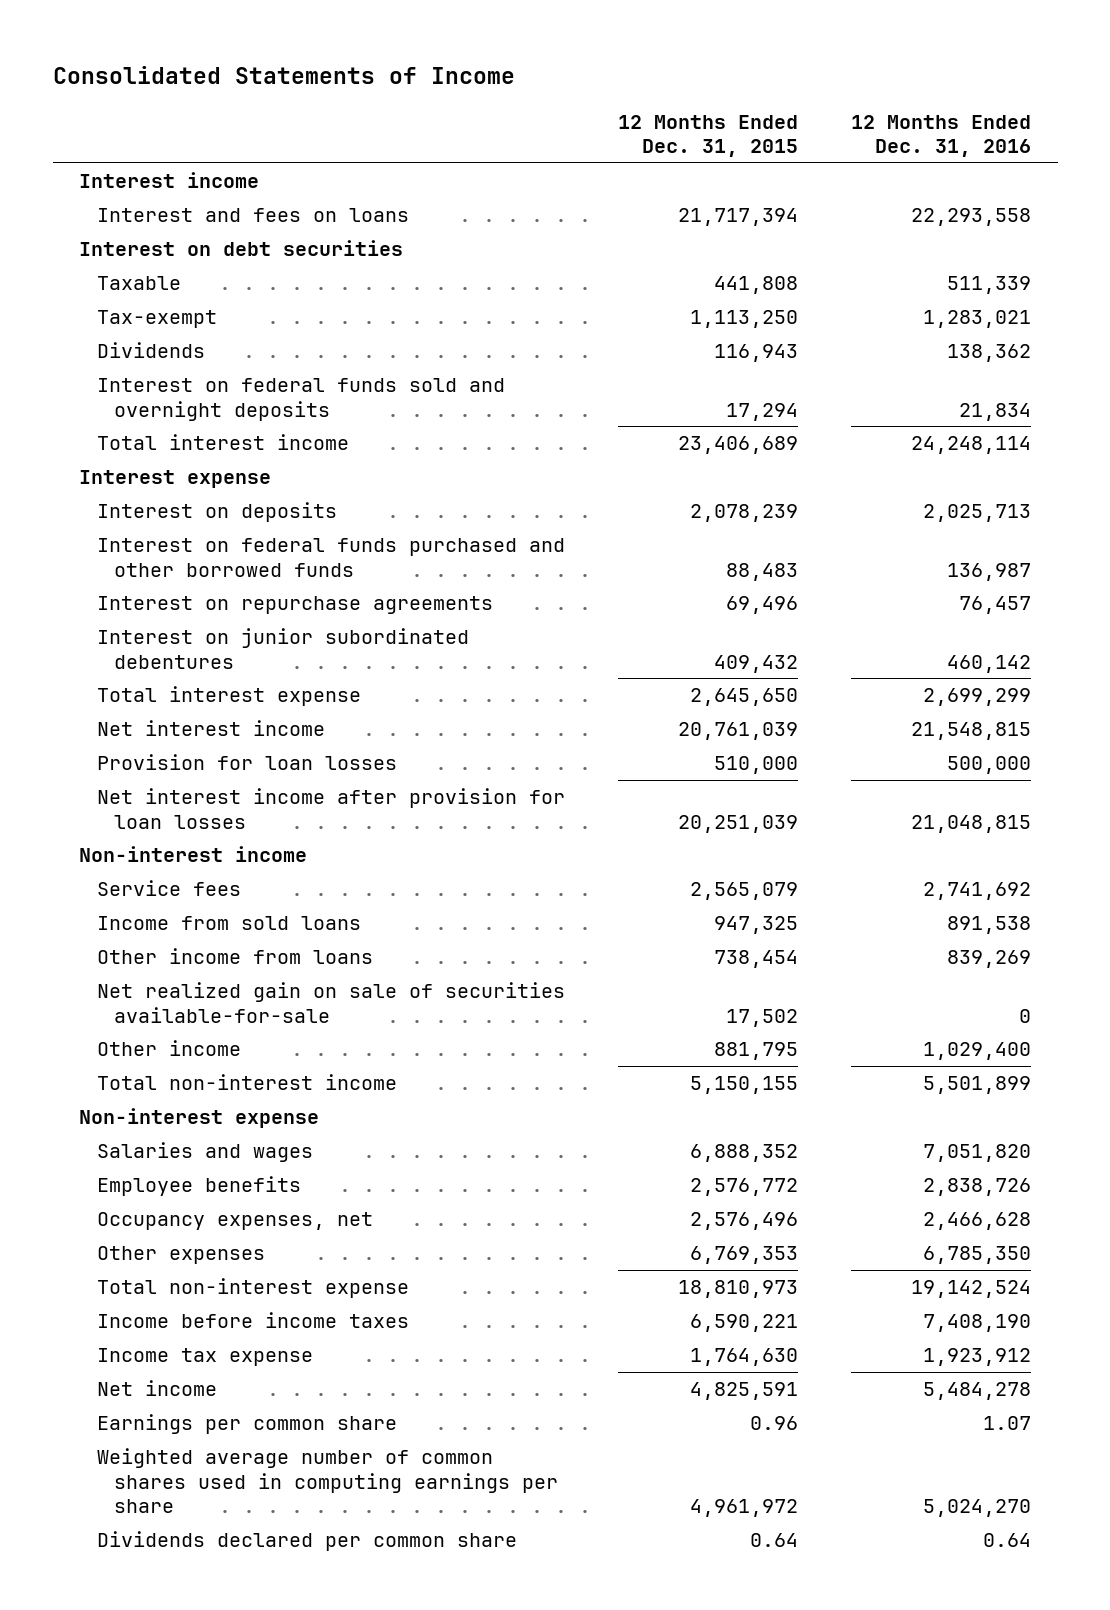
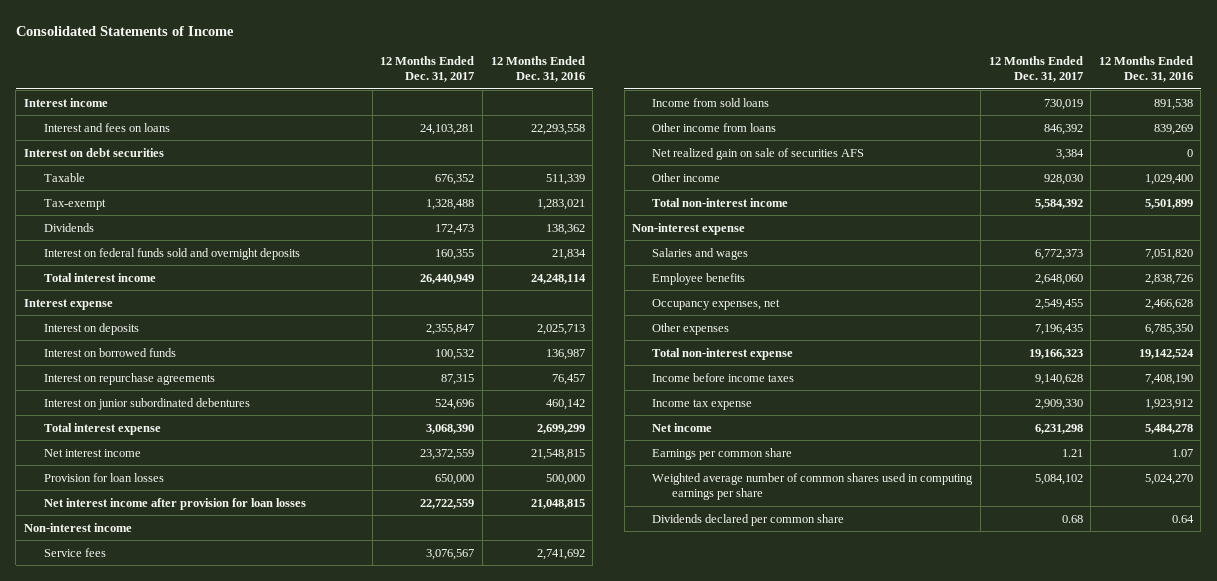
- | 12 Months Ended Dec. 31, 2015 | 12 Months Ended Dec. 31, 2016
+ | 12 Months Ended Dec. 31, 2017 | 12 Months Ended Dec. 31, 2016
- Interest on federal funds purchased and other borrowed funds | 88,483 | 136,987
+ Interest on borrowed funds | 100,532 | 136,987
- Net realized gain on sale of securities available-for-sale | 17,502 | 0
+ Net realized gain on sale of securities AFS | 3,384 | 0

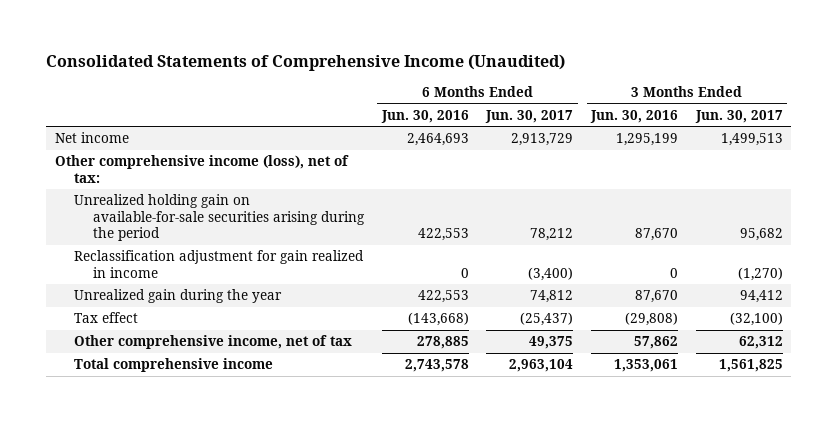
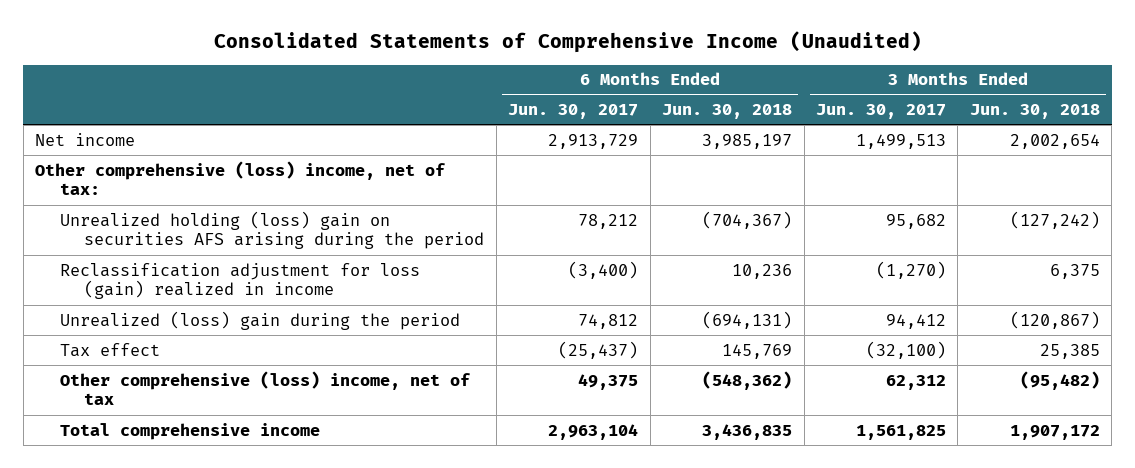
- | 6 Months Ended Jun. 30, 2016 | 6 Months Ended Jun. 30, 2017 | 3 Months Ended Jun. 30, 2016 | 3 Months Ended Jun. 30, 2017
+ | 6 Months Ended Jun. 30, 2017 | 6 Months Ended Jun. 30, 2018 | 3 Months Ended Jun. 30, 2017 | 3 Months Ended Jun. 30, 2018
- Other comprehensive income (loss), net of tax:
- Unrealized holding gain on available-for-sale securities arising during the period | 422,553 | 78,212 | 87,670 | 95,682
- Reclassification adjustment for gain realized in income | 0 | (3,400) | 0 | (1,270)
- Unrealized gain during the year | 422,553 | 74,812 | 87,670 | 94,412
+ Other comprehensive (loss) income, net of tax:
+ Unrealized holding (loss) gain on securities AFS arising during the period | 78,212 | (704,367) | 95,682 | (127,242)
+ Reclassification adjustment for loss (gain) realized in income | (3,400) | 10,236 | (1,270) | 6,375
+ Unrealized (loss) gain during the period | 74,812 | (694,131) | 94,412 | (120,867)
- Other comprehensive income, net of tax | 278,885 | 49,375 | 57,862 | 62,312
+ Other comprehensive (loss) income, net of tax | 49,375 | (548,362) | 62,312 | (95,482)

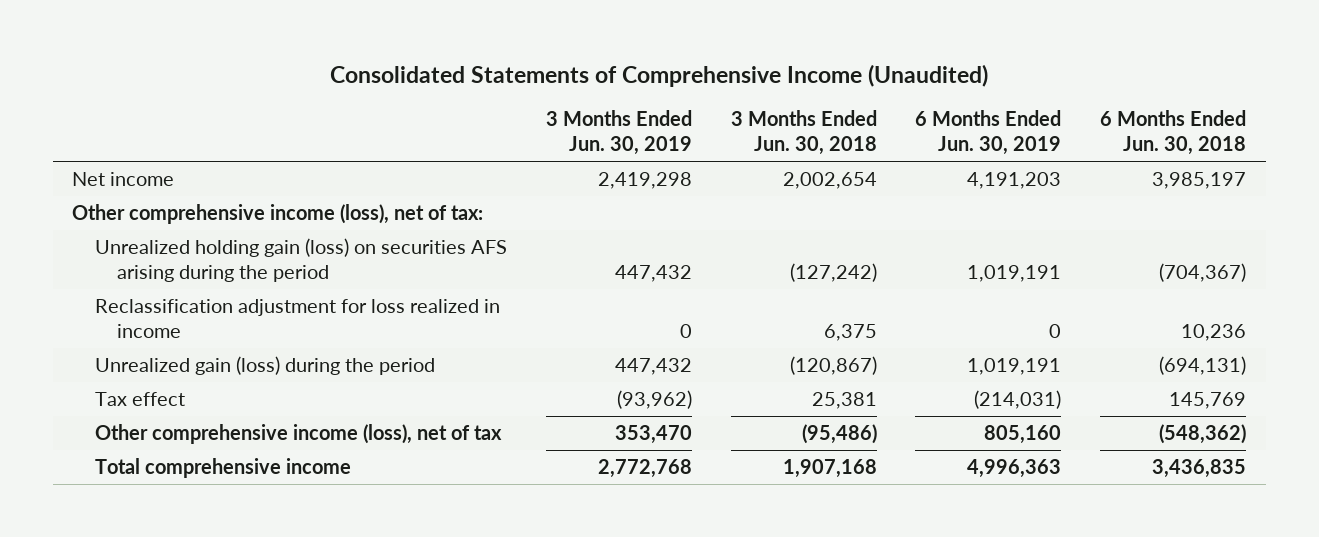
- | 6 Months Ended Jun. 30, 2017 | 6 Months Ended Jun. 30, 2018 | 3 Months Ended Jun. 30, 2017 | 3 Months Ended Jun. 30, 2018
+ | 3 Months Ended Jun. 30, 2019 | 3 Months Ended Jun. 30, 2018 | 6 Months Ended Jun. 30, 2019 | 6 Months Ended Jun. 30, 2018
- Other comprehensive (loss) income, net of tax:
- Unrealized holding (loss) gain on securities AFS arising during the period | 78,212 | (704,367) | 95,682 | (127,242)
- Reclassification adjustment for loss (gain) realized in income | (3,400) | 10,236 | (1,270) | 6,375
- Unrealized (loss) gain during the period | 74,812 | (694,131) | 94,412 | (120,867)
- Tax effect | (25,437) | 145,769 | (32,100) | 25,385
- Other comprehensive (loss) income, net of tax | 49,375 | (548,362) | 62,312 | (95,482)
- Total comprehensive income | 2,963,104 | 3,436,835 | 1,561,825 | 1,907,172
+ Other comprehensive income (loss), net of tax:
+ Unrealized holding gain (loss) on securities AFS arising during the period | 447,432 | (127,242) | 1,019,191 | (704,367)
+ Reclassification adjustment for loss realized in income | 0 | 6,375 | 0 | 10,236
+ Unrealized gain (loss) during the period | 447,432 | (120,867) | 1,019,191 | (694,131)
+ Tax effect | (93,962) | 25,381 | (214,031) | 145,769
+ Other comprehensive income (loss), net of tax | 353,470 | (95,486) | 805,160 | (548,362)
+ Total comprehensive income | 2,772,768 | 1,907,168 | 4,996,363 | 3,436,835

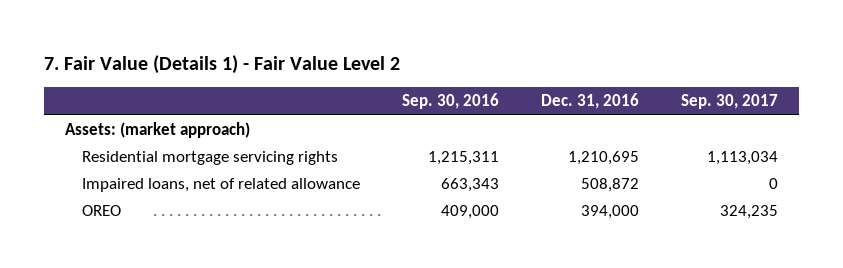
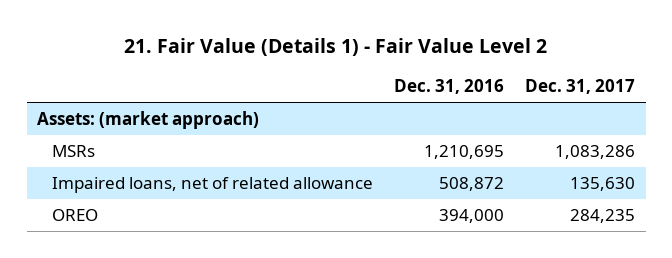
- 7. Fair Value (Details 1) - Fair Value Level 2
+ 21. Fair Value (Details 1) - Fair Value Level 2
- | Sep. 30, 2016 | Dec. 31, 2016 | Sep. 30, 2017
+ | Dec. 31, 2016 | Dec. 31, 2017
- Residential mortgage servicing rights | 1,215,311 | 1,210,695 | 1,113,034
+ MSRs | 1,210,695 | 1,083,286

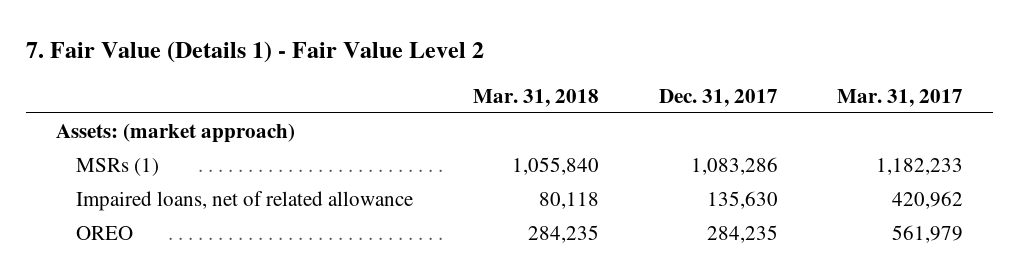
- 21. Fair Value (Details 1) - Fair Value Level 2
+ 7. Fair Value (Details 1) - Fair Value Level 2
- | Dec. 31, 2016 | Dec. 31, 2017
+ | Mar. 31, 2018 | Dec. 31, 2017 | Mar. 31, 2017
- MSRs | 1,210,695 | 1,083,286
+ MSRs (1) | 1,055,840 | 1,083,286 | 1,182,233

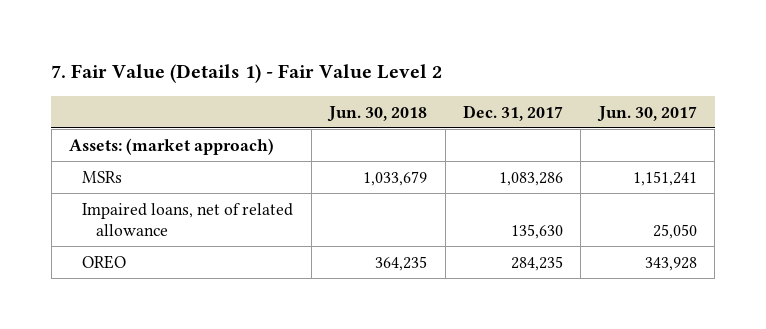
- | Mar. 31, 2018 | Dec. 31, 2017 | Mar. 31, 2017
+ | Jun. 30, 2018 | Dec. 31, 2017 | Jun. 30, 2017
- MSRs (1) | 1,055,840 | 1,083,286 | 1,182,233
+ MSRs | 1,033,679 | 1,083,286 | 1,151,241

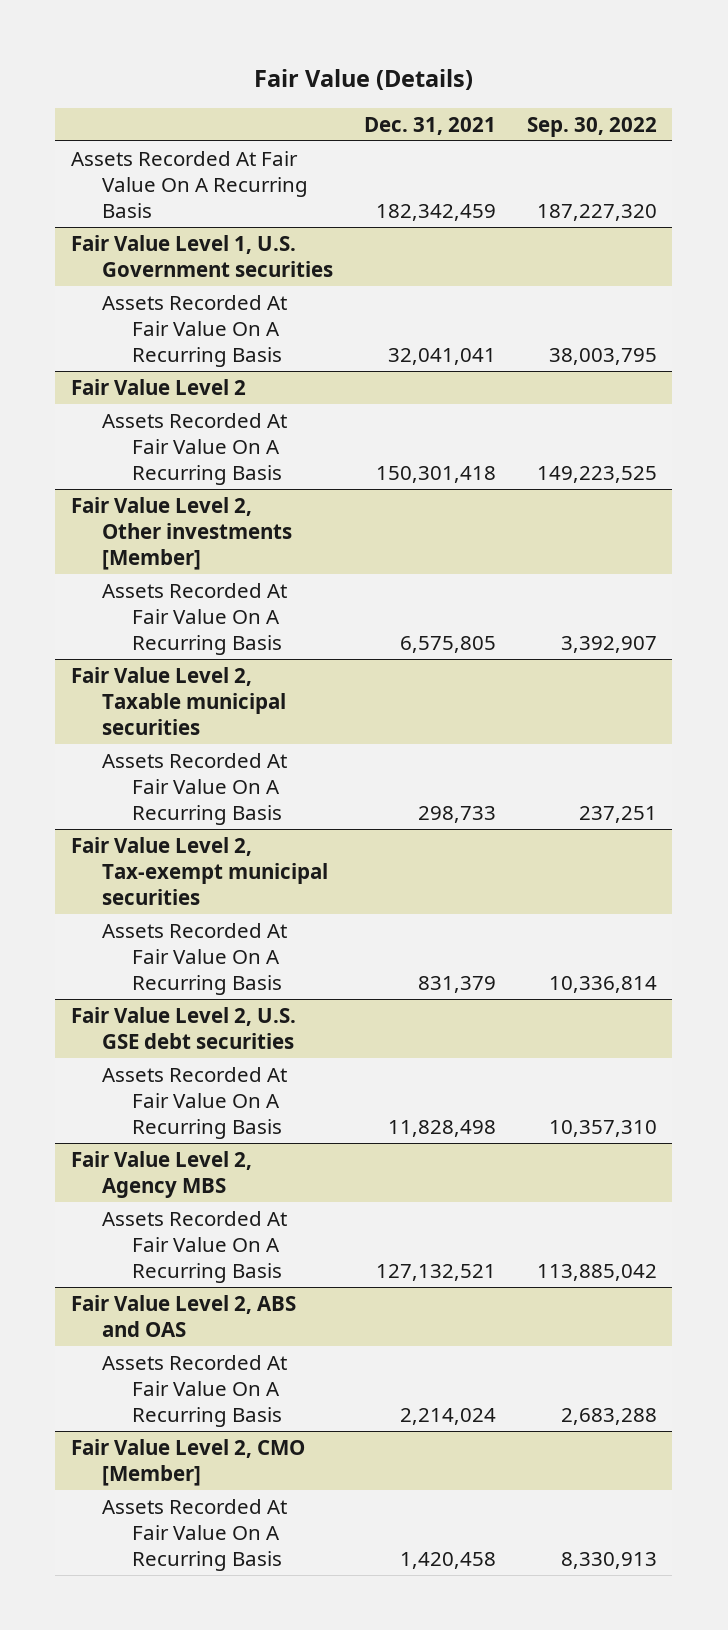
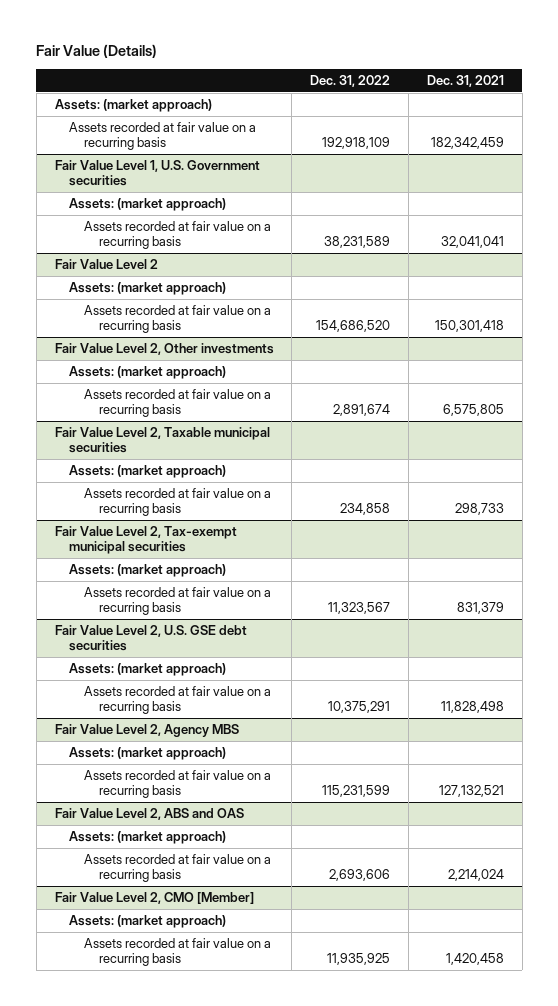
- | Dec. 31, 2021 | Sep. 30, 2022
+ | Dec. 31, 2022 | Dec. 31, 2021
- Assets Recorded At Fair Value On A Recurring Basis | 182,342,459 | 187,227,320
+ Assets: (market approach)
+ Assets recorded at fair value on a recurring basis | 192,918,109 | 182,342,459
@ Fair Value Level 1, U.S. Government securities
- Assets Recorded At Fair Value On A Recurring Basis | 32,041,041 | 38,003,795
+ Assets: (market approach)
+ Assets recorded at fair value on a recurring basis | 38,231,589 | 32,041,041
@ Fair Value Level 2
- Assets Recorded At Fair Value On A Recurring Basis | 150,301,418 | 149,223,525
- Fair Value Level 2, Other investments [Member]
- Assets Recorded At Fair Value On A Recurring Basis | 6,575,805 | 3,392,907
@ Fair Value Level 2
+ Assets: (market approach)
+ Assets recorded at fair value on a recurring basis | 154,686,520 | 150,301,418
+ Fair Value Level 2, Other investments
+ Assets: (market approach)
+ Assets recorded at fair value on a recurring basis | 2,891,674 | 6,575,805
@ Fair Value Level 2, Taxable municipal securities
- Assets Recorded At Fair Value On A Recurring Basis | 298,733 | 237,251
+ Assets: (market approach)
+ Assets recorded at fair value on a recurring basis | 234,858 | 298,733
@ Fair Value Level 2, Tax-exempt municipal securities
- Assets Recorded At Fair Value On A Recurring Basis | 831,379 | 10,336,814
+ Assets: (market approach)
+ Assets recorded at fair value on a recurring basis | 11,323,567 | 831,379
@ Fair Value Level 2, U.S. GSE debt securities
- Assets Recorded At Fair Value On A Recurring Basis | 11,828,498 | 10,357,310
+ Assets: (market approach)
+ Assets recorded at fair value on a recurring basis | 10,375,291 | 11,828,498
@ Fair Value Level 2, Agency MBS
- Assets Recorded At Fair Value On A Recurring Basis | 127,132,521 | 113,885,042
+ Assets: (market approach)
+ Assets recorded at fair value on a recurring basis | 115,231,599 | 127,132,521
@ Fair Value Level 2, ABS and OAS
- Assets Recorded At Fair Value On A Recurring Basis | 2,214,024 | 2,683,288
+ Assets: (market approach)
+ Assets recorded at fair value on a recurring basis | 2,693,606 | 2,214,024
@ Fair Value Level 2, CMO [Member]
- Assets Recorded At Fair Value On A Recurring Basis | 1,420,458 | 8,330,913
+ Assets: (market approach)
+ Assets recorded at fair value on a recurring basis | 11,935,925 | 1,420,458

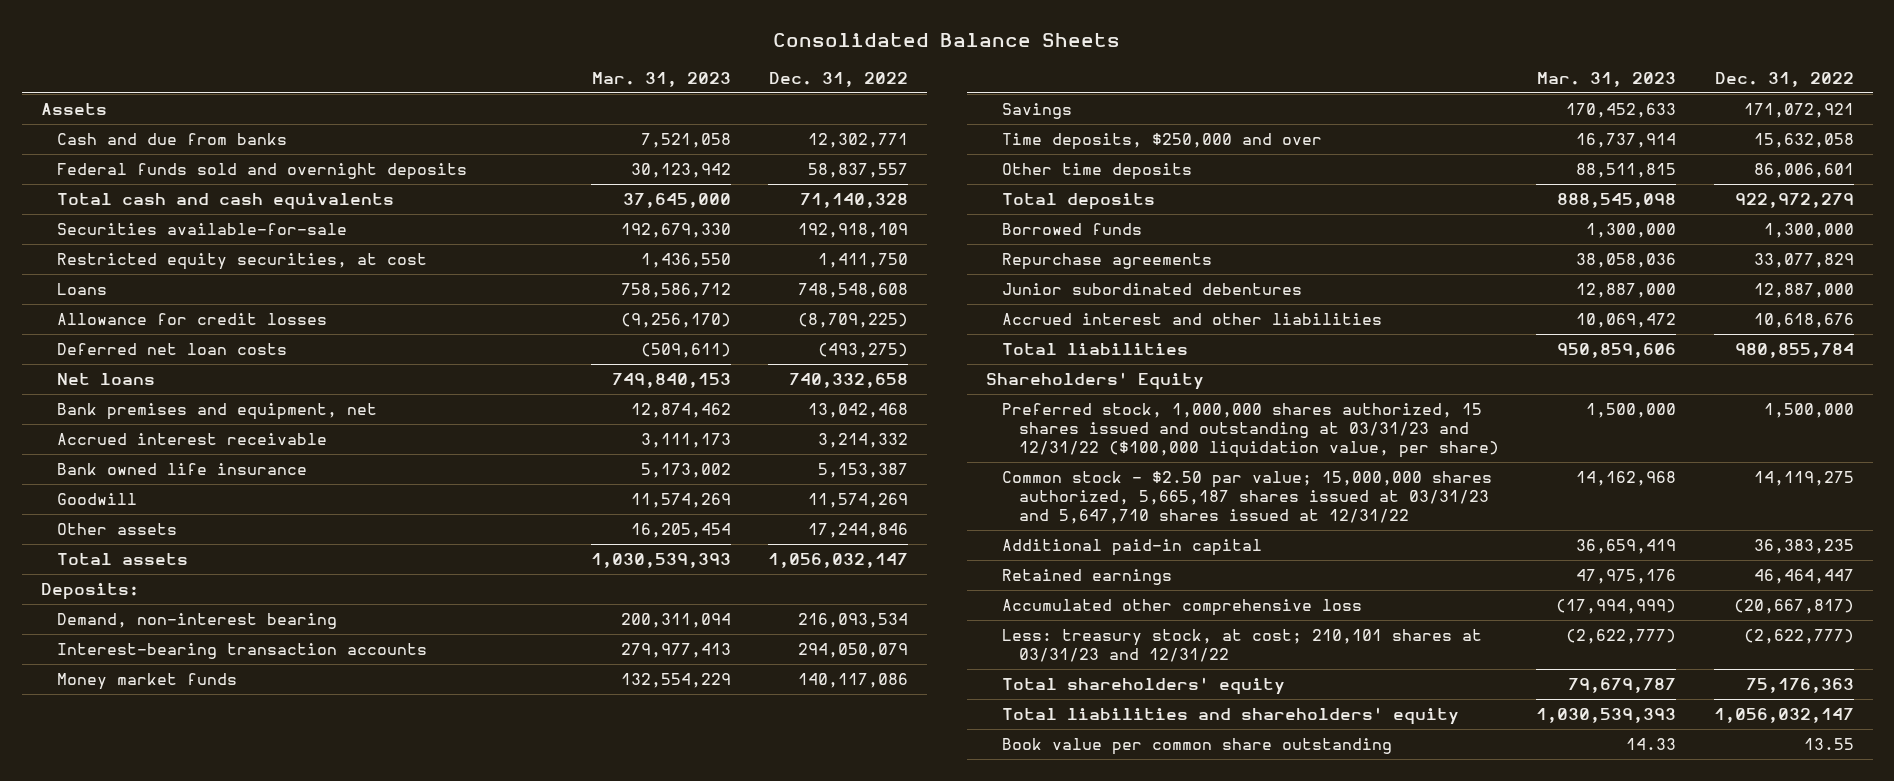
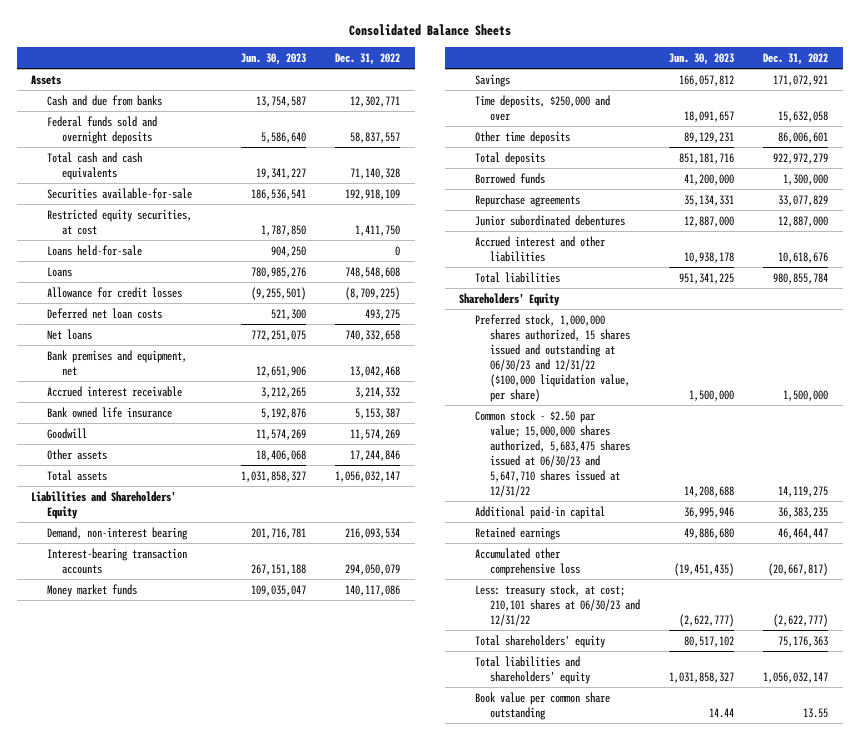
- | Mar. 31, 2023 | Dec. 31, 2022
+ | Jun. 30, 2023 | Dec. 31, 2022
+ Loans held-for-sale | 904,250 | 0
- Deferred net loan costs | (509,611) | (493,275)
+ Deferred net loan costs | 521,300 | 493,275
- Deposits:
+ Liabilities and Shareholders' Equity
- Preferred stock, 1,000,000 shares authorized, 15 shares issued and outstanding at 03/31/23 and 12/31/22 ($100,000 liquidation value, per share) | 1,500,000 | 1,500,000
- Common stock - $2.50 par value; 15,000,000 shares authorized, 5,665,187 shares issued at 03/31/23 and 5,647,710 shares issued at 12/31/22 | 14,162,968 | 14,119,275
+ Preferred stock, 1,000,000 shares authorized, 15 shares issued and outstanding at 06/30/23 and 12/31/22 ($100,000 liquidation value, per share) | 1,500,000 | 1,500,000
+ Common stock - $2.50 par value; 15,000,000 shares authorized, 5,683,475 shares issued at 06/30/23 and 5,647,710 shares issued at 12/31/22 | 14,208,688 | 14,119,275
- Less: treasury stock, at cost; 210,101 shares at 03/31/23 and 12/31/22 | (2,622,777) | (2,622,777)
+ Less: treasury stock, at cost; 210,101 shares at 06/30/23 and 12/31/22 | (2,622,777) | (2,622,777)

